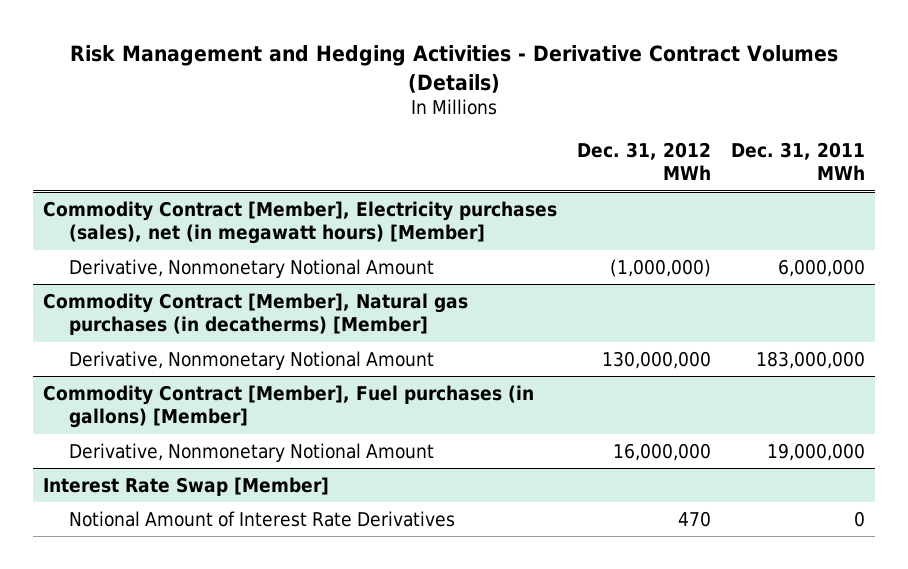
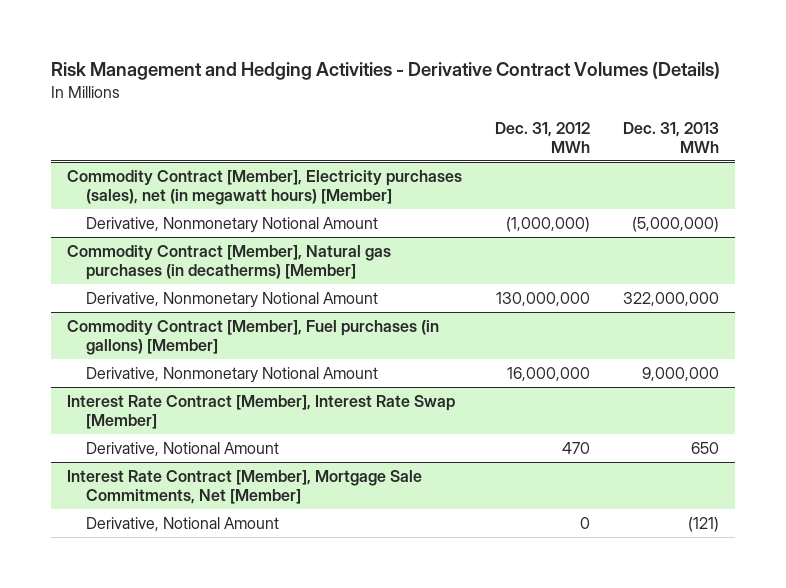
- | Dec. 31, 2012 MWh | Dec. 31, 2011 MWh
+ | Dec. 31, 2012 MWh | Dec. 31, 2013 MWh
- Interest Rate Swap [Member]
- Notional Amount of Interest Rate Derivatives | 470 | 0
+ Interest Rate Contract [Member], Interest Rate Swap [Member]
+ Derivative, Notional Amount | 470 | 650
+ Interest Rate Contract [Member], Mortgage Sale Commitments, Net [Member]
+ Derivative, Notional Amount | 0 | (121)

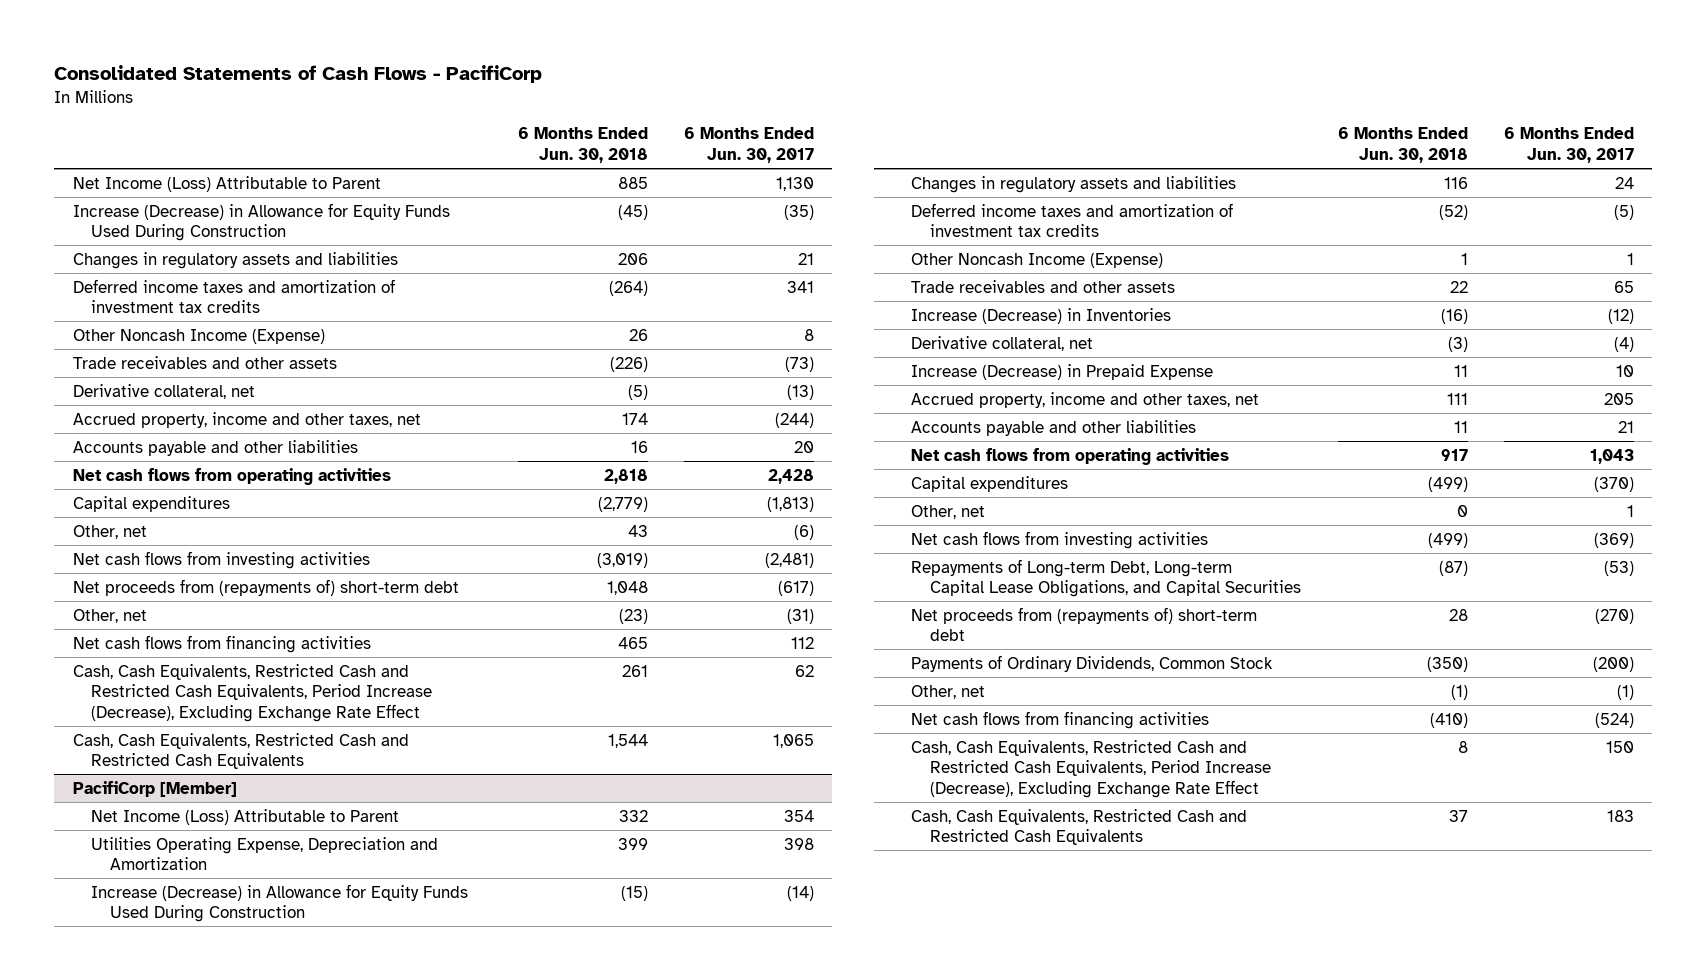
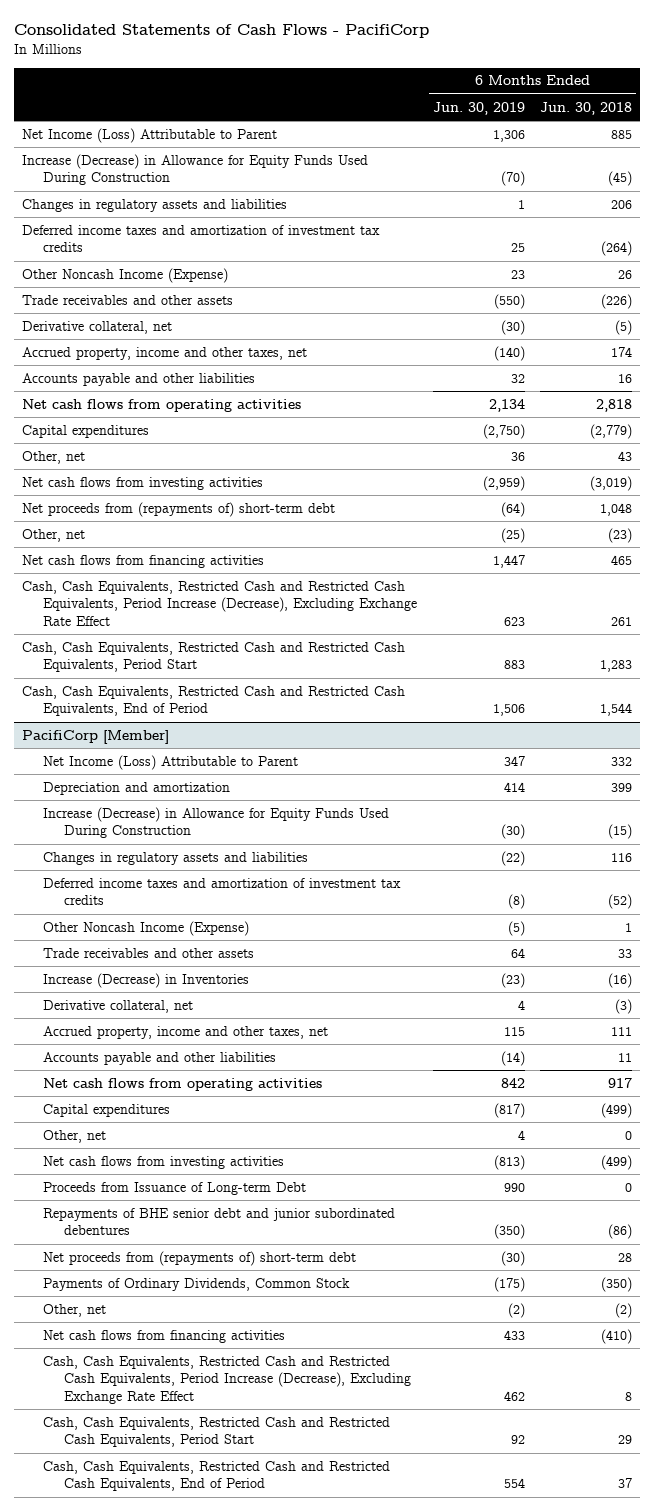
- | 6 Months Ended Jun. 30, 2018 | 6 Months Ended Jun. 30, 2017
+ | 6 Months Ended Jun. 30, 2019 | 6 Months Ended Jun. 30, 2018
- Cash, Cash Equivalents, Restricted Cash and Restricted Cash Equivalents | 1,544 | 1,065
+ Cash, Cash Equivalents, Restricted Cash and Restricted Cash Equivalents, Period Start | 883 | 1,283
+ Cash, Cash Equivalents, Restricted Cash and Restricted Cash Equivalents, End of Period | 1,506 | 1,544
@ PacifiCorp [Member]
- Utilities Operating Expense, Depreciation and Amortization | 399 | 398
+ Depreciation and amortization | 414 | 399
- Trade receivables and other assets | 22 | 65
+ Trade receivables and other assets | 64 | 33
- Increase (Decrease) in Prepaid Expense | 11 | 10
- Repayments of Long-term Debt, Long-term Capital Lease Obligations, and Capital Securities | (87) | (53)
+ Proceeds from Issuance of Long-term Debt | 990 | 0
+ Repayments of BHE senior debt and junior subordinated debentures | (350) | (86)
- Other, net | (1) | (1)
+ Other, net | (2) | (2)
- Cash, Cash Equivalents, Restricted Cash and Restricted Cash Equivalents | 37 | 183
+ Cash, Cash Equivalents, Restricted Cash and Restricted Cash Equivalents, Period Start | 92 | 29
+ Cash, Cash Equivalents, Restricted Cash and Restricted Cash Equivalents, End of Period | 554 | 37

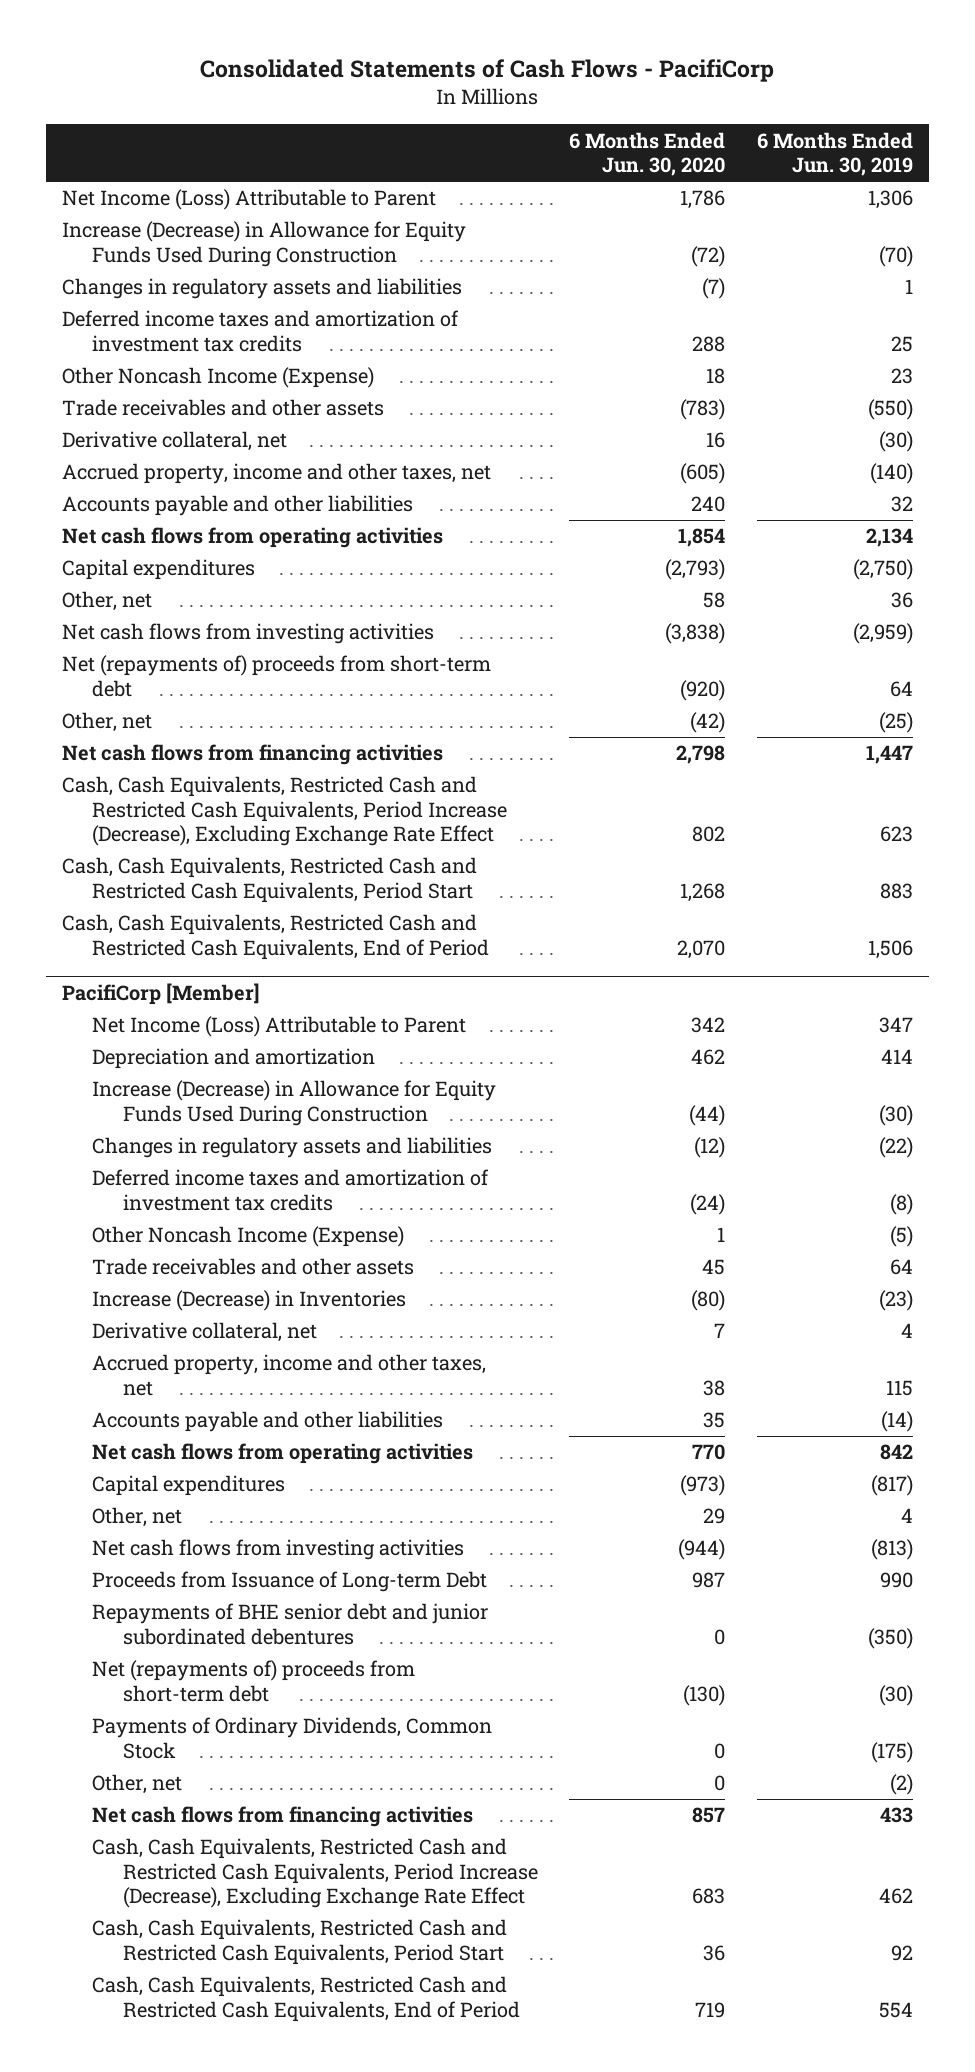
- | 6 Months Ended Jun. 30, 2019 | 6 Months Ended Jun. 30, 2018
+ | 6 Months Ended Jun. 30, 2020 | 6 Months Ended Jun. 30, 2019
- Net proceeds from (repayments of) short-term debt | (64) | 1,048
+ Net (repayments of) proceeds from short-term debt | (920) | 64
@ PacifiCorp [Member]
- Net proceeds from (repayments of) short-term debt | (30) | 28
+ Net (repayments of) proceeds from short-term debt | (130) | (30)

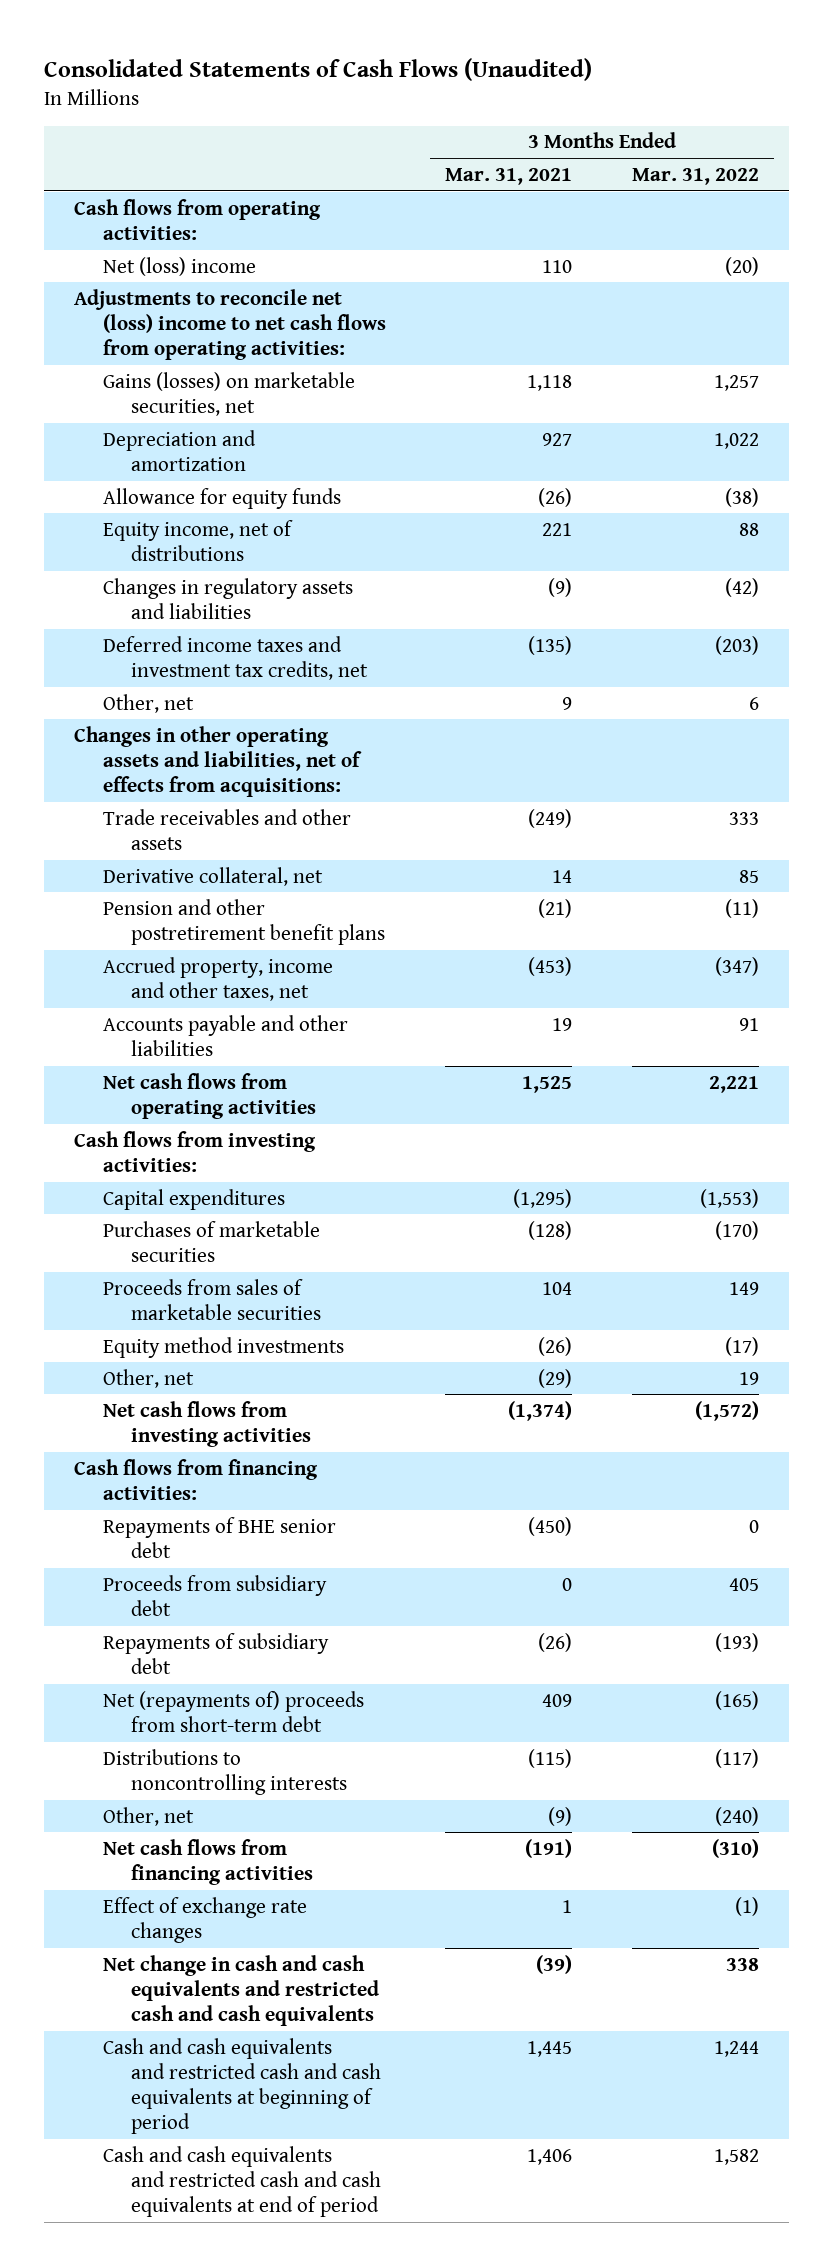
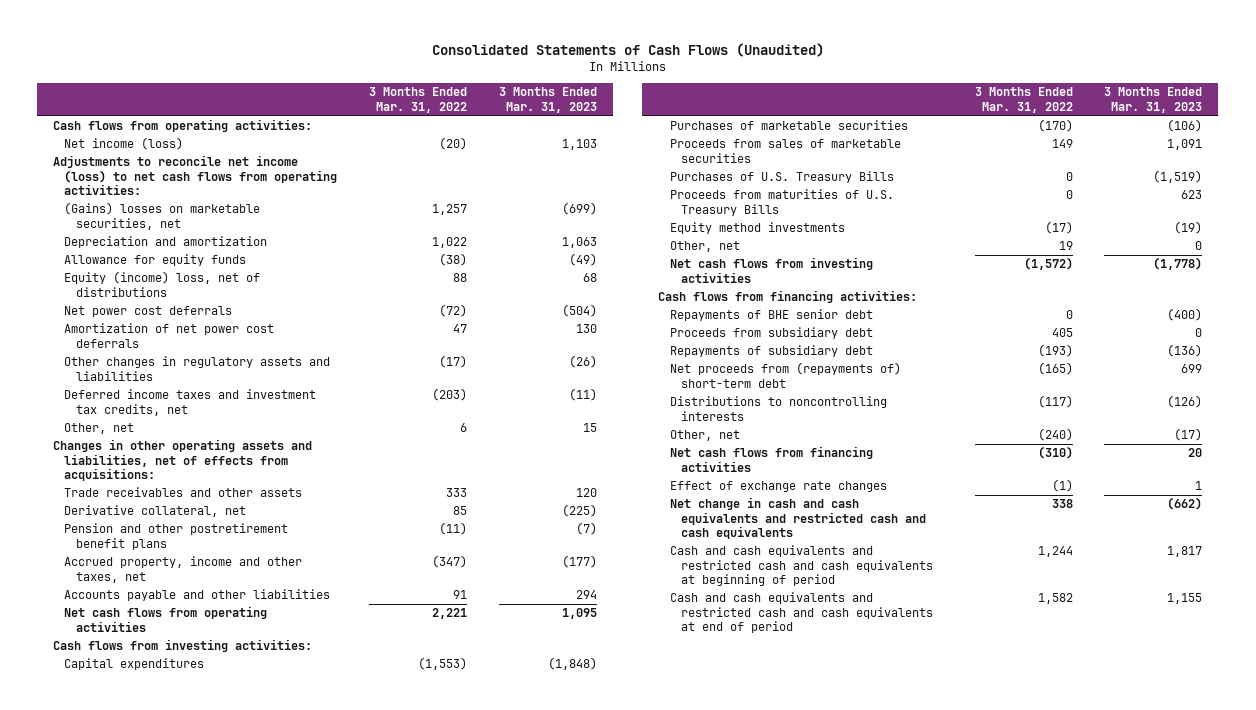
- | 3 Months Ended Mar. 31, 2021 | 3 Months Ended Mar. 31, 2022
+ | 3 Months Ended Mar. 31, 2022 | 3 Months Ended Mar. 31, 2023
- Net (loss) income | 110 | (20)
- Adjustments to reconcile net (loss) income to net cash flows from operating activities:
- Gains (losses) on marketable securities, net | 1,118 | 1,257
+ Net income (loss) | (20) | 1,103
+ Adjustments to reconcile net income (loss) to net cash flows from operating activities:
+ (Gains) losses on marketable securities, net | 1,257 | (699)
- Equity income, net of distributions | 221 | 88
- Changes in regulatory assets and liabilities | (9) | (42)
+ Equity (income) loss, net of distributions | 88 | 68
+ Net power cost deferrals | (72) | (504)
+ Amortization of net power cost deferrals | 47 | 130
+ Other changes in regulatory assets and liabilities | (17) | (26)
+ Purchases of U.S. Treasury Bills | 0 | (1,519)
+ Proceeds from maturities of U.S. Treasury Bills | 0 | 623
- Net (repayments of) proceeds from short-term debt | 409 | (165)
+ Net proceeds from (repayments of) short-term debt | (165) | 699

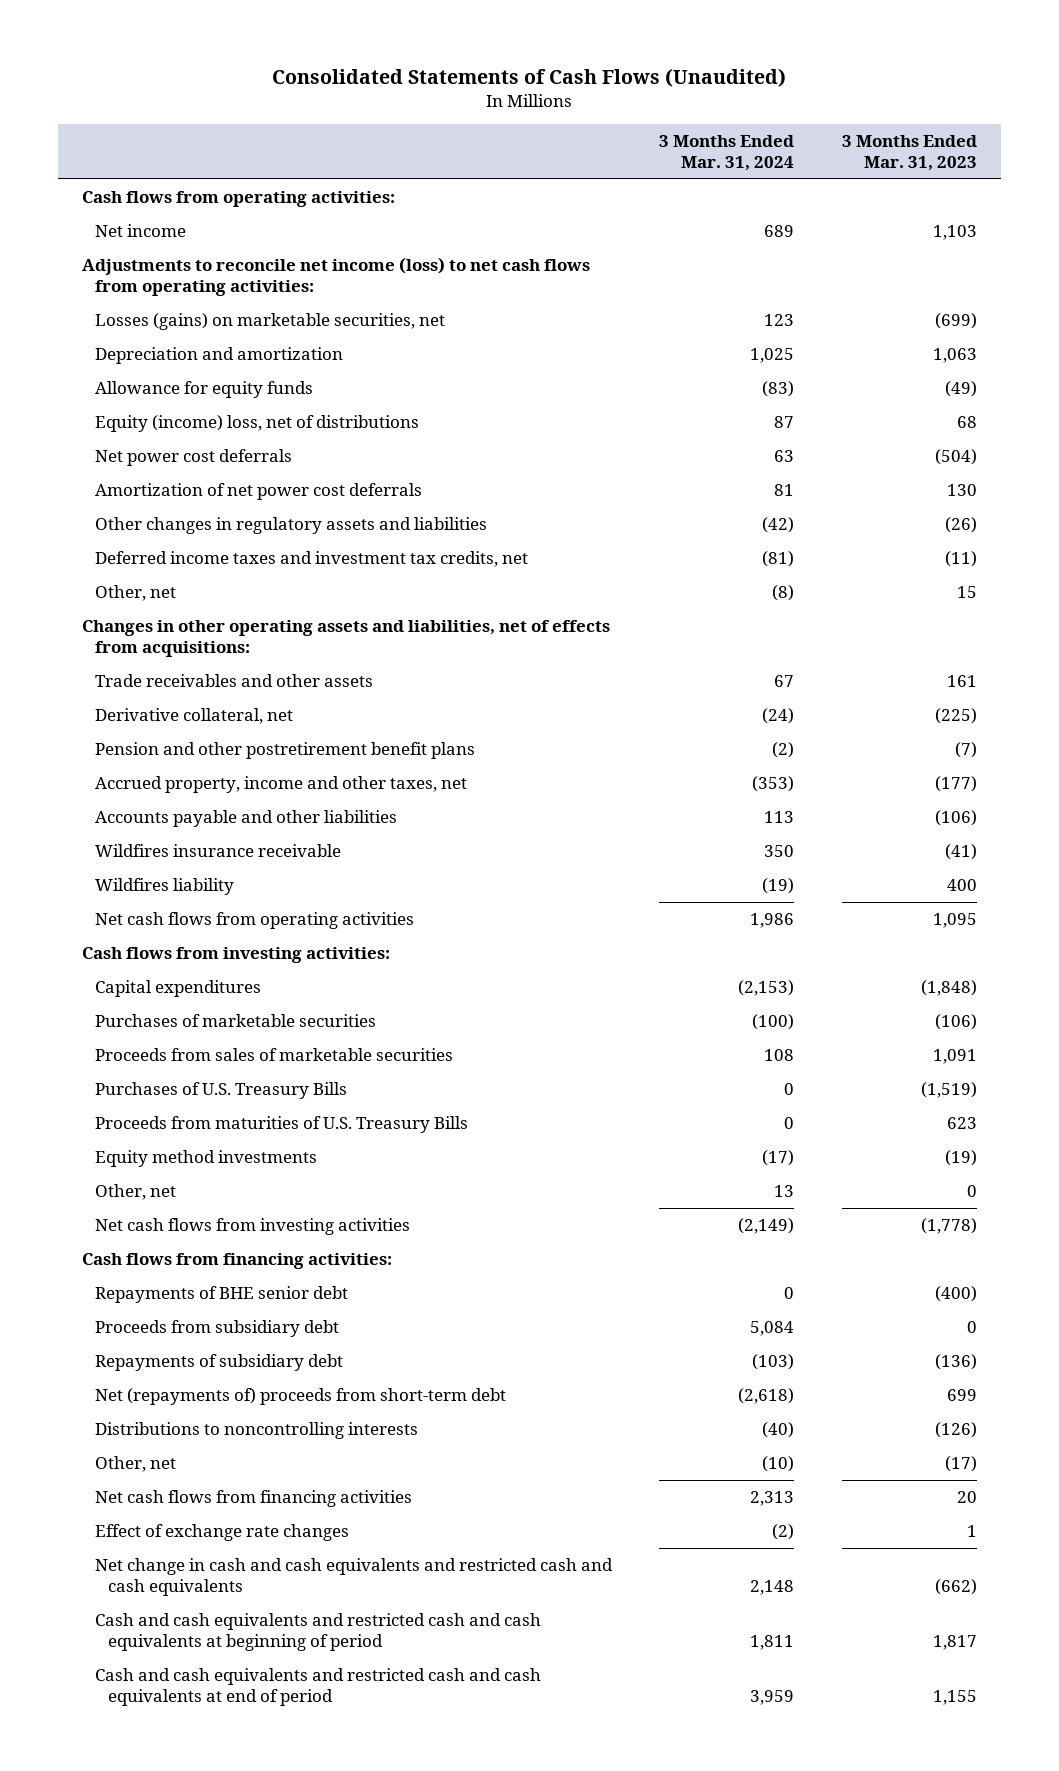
- | 3 Months Ended Mar. 31, 2022 | 3 Months Ended Mar. 31, 2023
+ | 3 Months Ended Mar. 31, 2024 | 3 Months Ended Mar. 31, 2023
- Net income (loss) | (20) | 1,103
+ Net income | 689 | 1,103
- (Gains) losses on marketable securities, net | 1,257 | (699)
+ Losses (gains) on marketable securities, net | 123 | (699)
- Trade receivables and other assets | 333 | 120
+ Trade receivables and other assets | 67 | 161
- Accounts payable and other liabilities | 91 | 294
+ Accounts payable and other liabilities | 113 | (106)
+ Wildfires insurance receivable | 350 | (41)
+ Wildfires liability | (19) | 400
- Net proceeds from (repayments of) short-term debt | (165) | 699
+ Net (repayments of) proceeds from short-term debt | (2,618) | 699

